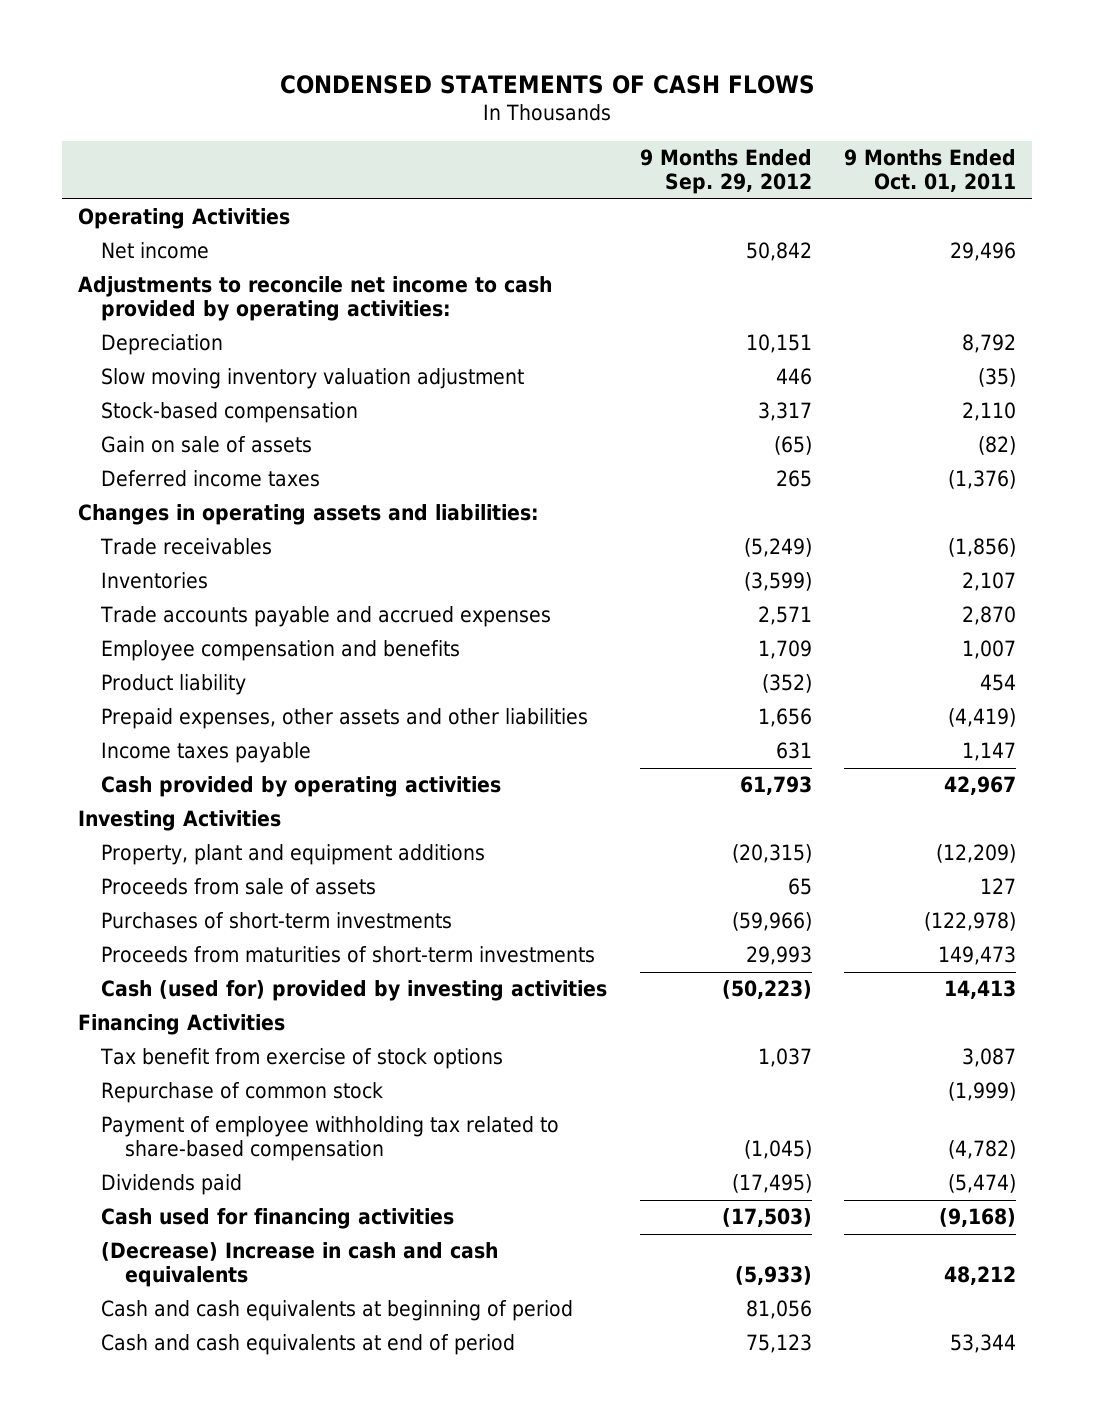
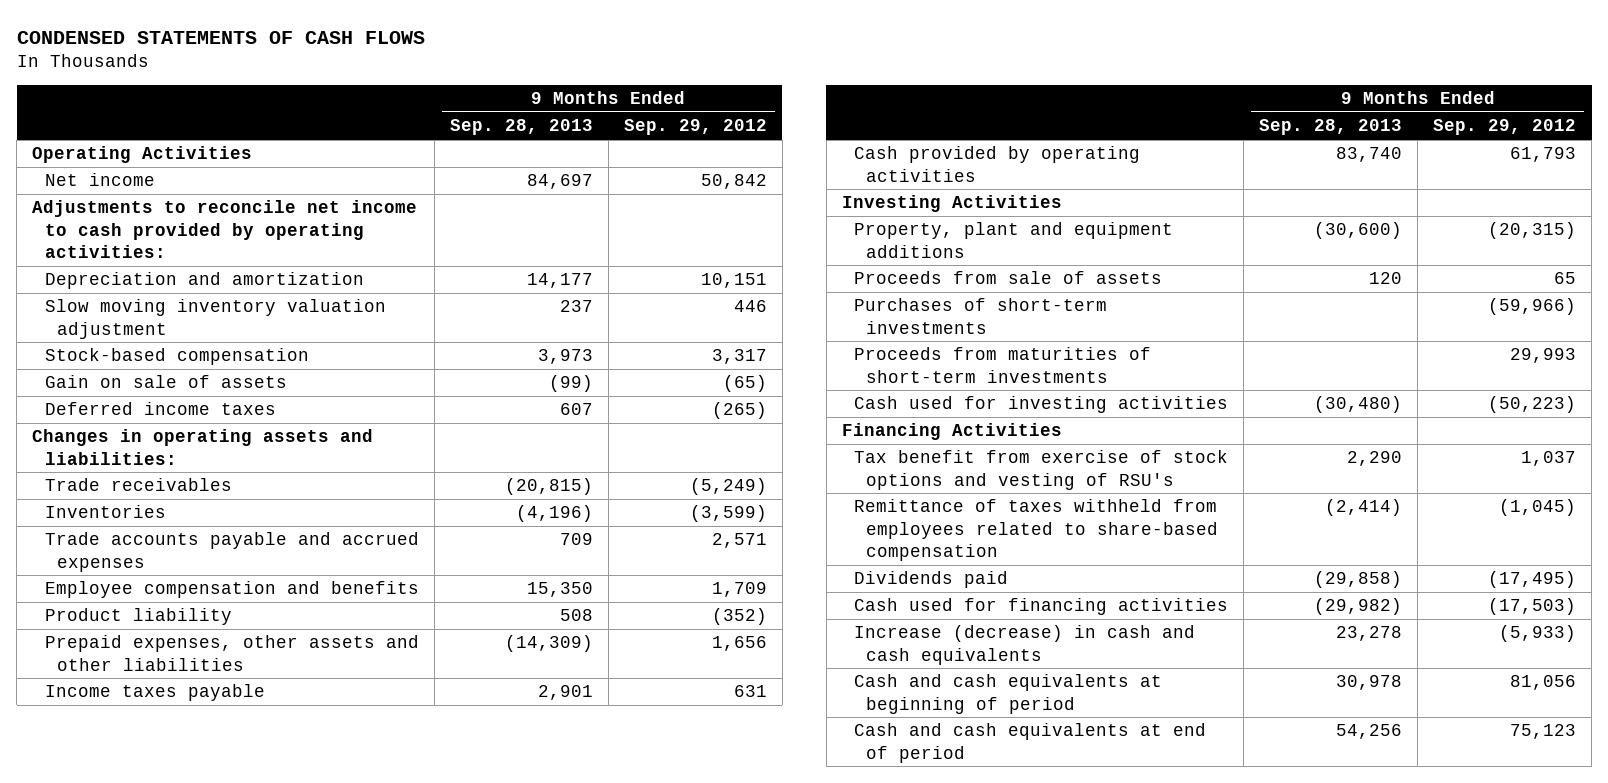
- | 9 Months Ended Sep. 29, 2012 | 9 Months Ended Oct. 01, 2011
+ | 9 Months Ended Sep. 28, 2013 | 9 Months Ended Sep. 29, 2012
- Depreciation | 10,151 | 8,792
+ Depreciation and amortization | 14,177 | 10,151
- Deferred income taxes | 265 | (1,376)
+ Deferred income taxes | 607 | (265)
- Cash (used for) provided by investing activities | (50,223) | 14,413
+ Cash used for investing activities | (30,480) | (50,223)
- Tax benefit from exercise of stock options | 1,037 | 3,087
- Repurchase of common stock | | (1,999)
- Payment of employee withholding tax related to share-based compensation | (1,045) | (4,782)
+ Tax benefit from exercise of stock options and vesting of RSU's | 2,290 | 1,037
+ Remittance of taxes withheld from employees related to share-based compensation | (2,414) | (1,045)
- (Decrease) Increase in cash and cash equivalents | (5,933) | 48,212
+ Increase (decrease) in cash and cash equivalents | 23,278 | (5,933)

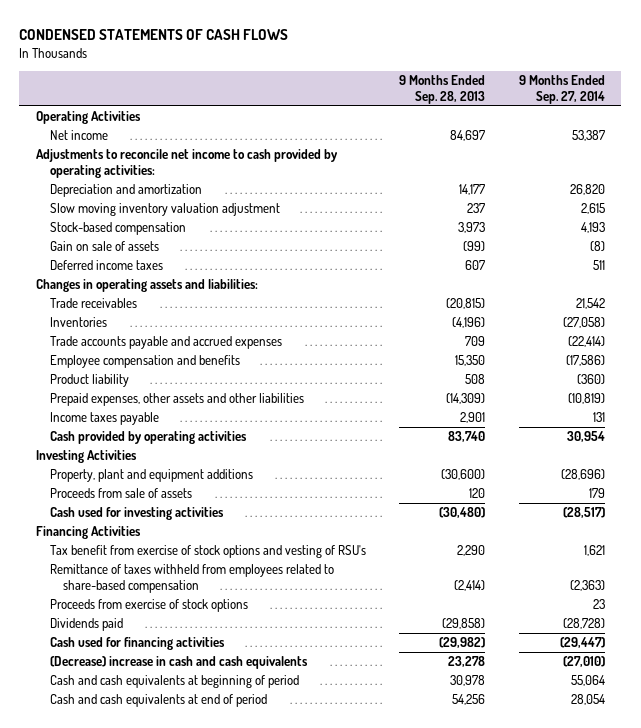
- | 9 Months Ended Sep. 28, 2013 | 9 Months Ended Sep. 29, 2012
+ | 9 Months Ended Sep. 28, 2013 | 9 Months Ended Sep. 27, 2014
- Purchases of short-term investments | | (59,966)
- Proceeds from maturities of short-term investments | | 29,993
+ Proceeds from exercise of stock options | | 23
- Increase (decrease) in cash and cash equivalents | 23,278 | (5,933)
+ (Decrease) increase in cash and cash equivalents | 23,278 | (27,010)

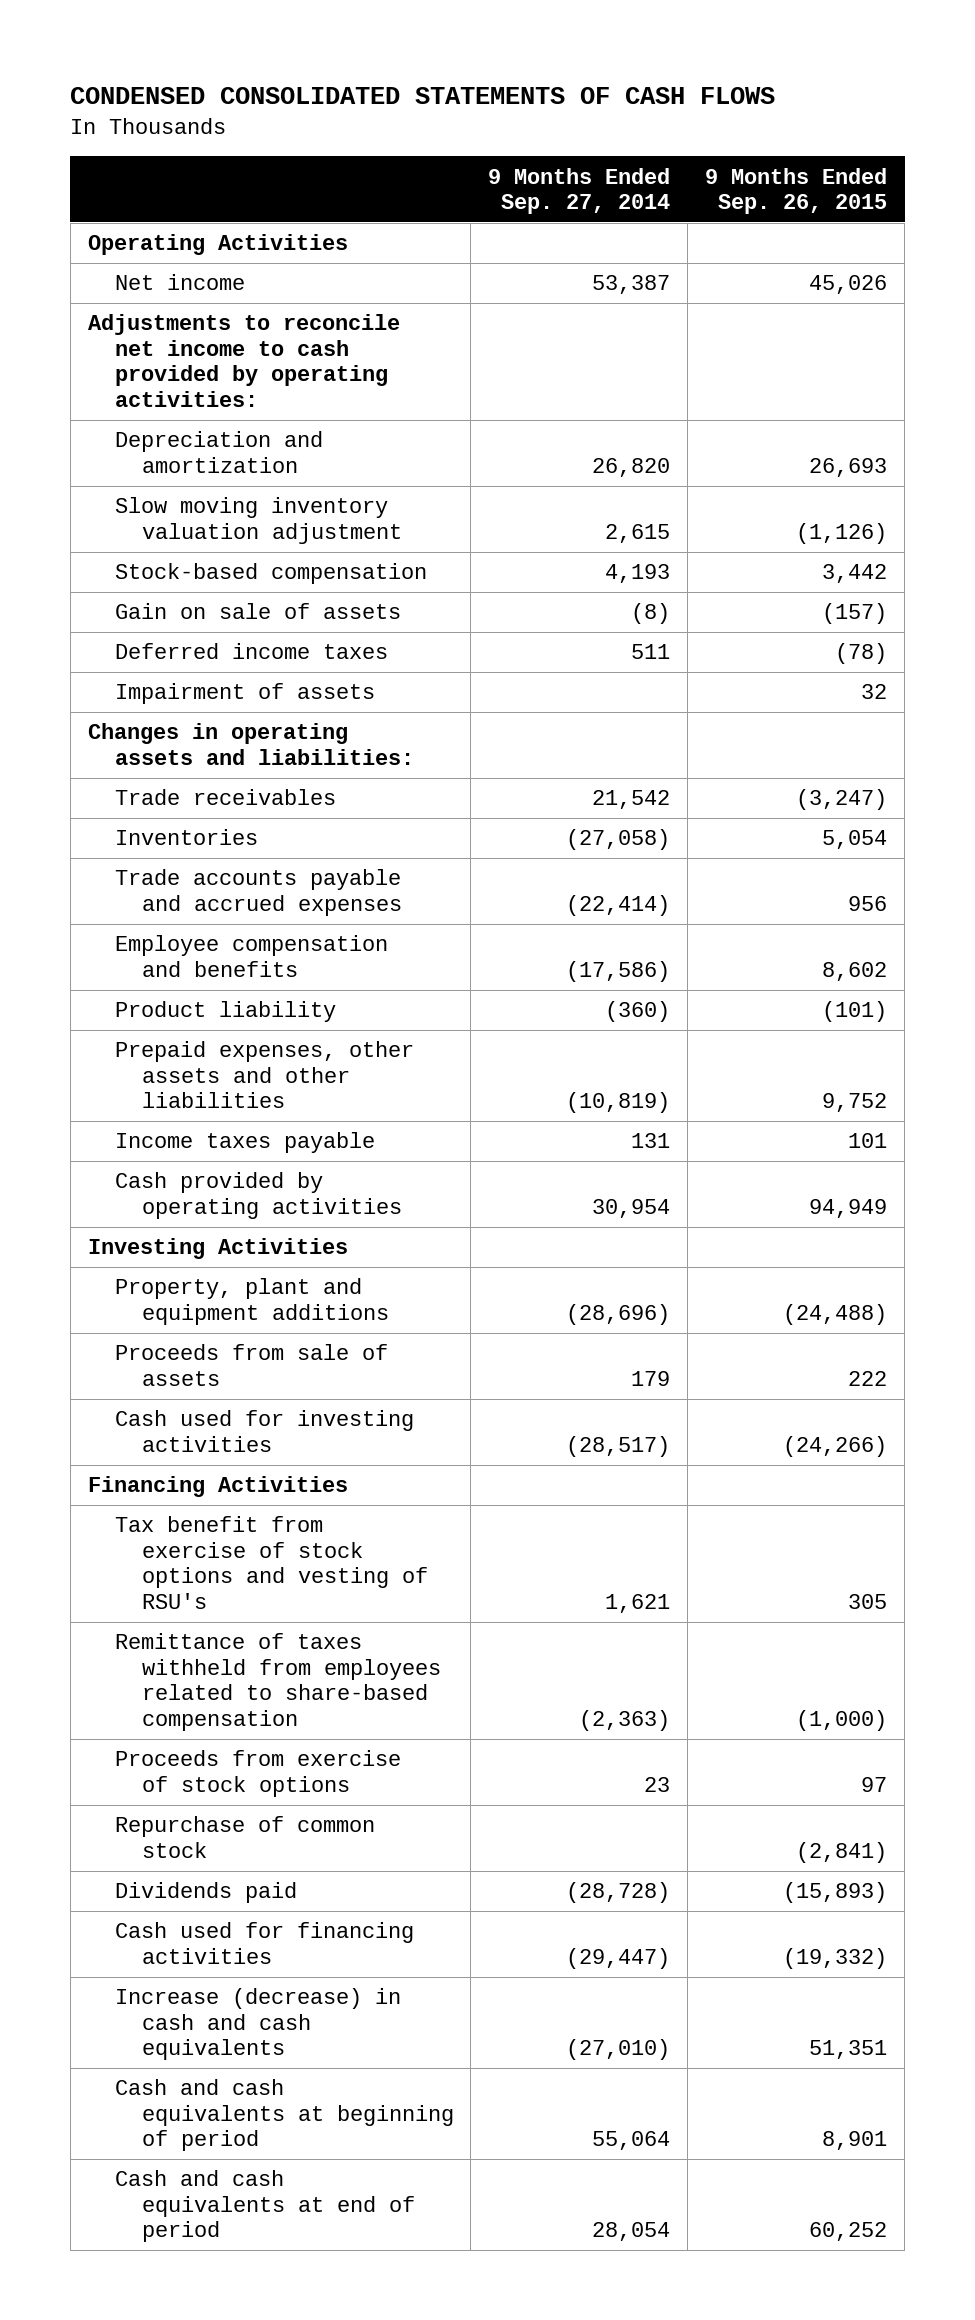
- CONDENSED STATEMENTS OF CASH FLOWS
+ CONDENSED CONSOLIDATED STATEMENTS OF CASH FLOWS
- | 9 Months Ended Sep. 28, 2013 | 9 Months Ended Sep. 27, 2014
+ | 9 Months Ended Sep. 27, 2014 | 9 Months Ended Sep. 26, 2015
+ Impairment of assets | | 32
+ Repurchase of common stock | | (2,841)
- (Decrease) increase in cash and cash equivalents | 23,278 | (27,010)
+ Increase (decrease) in cash and cash equivalents | (27,010) | 51,351

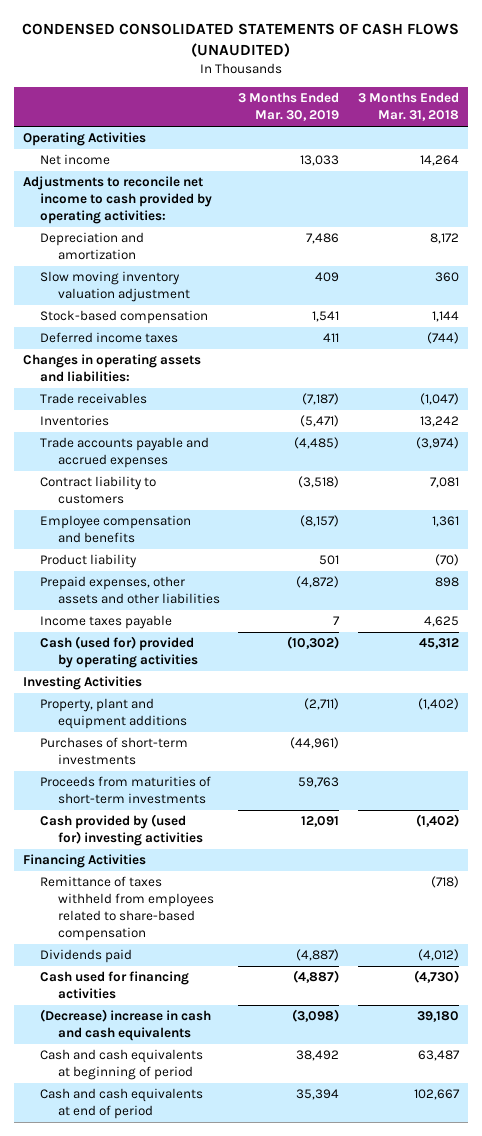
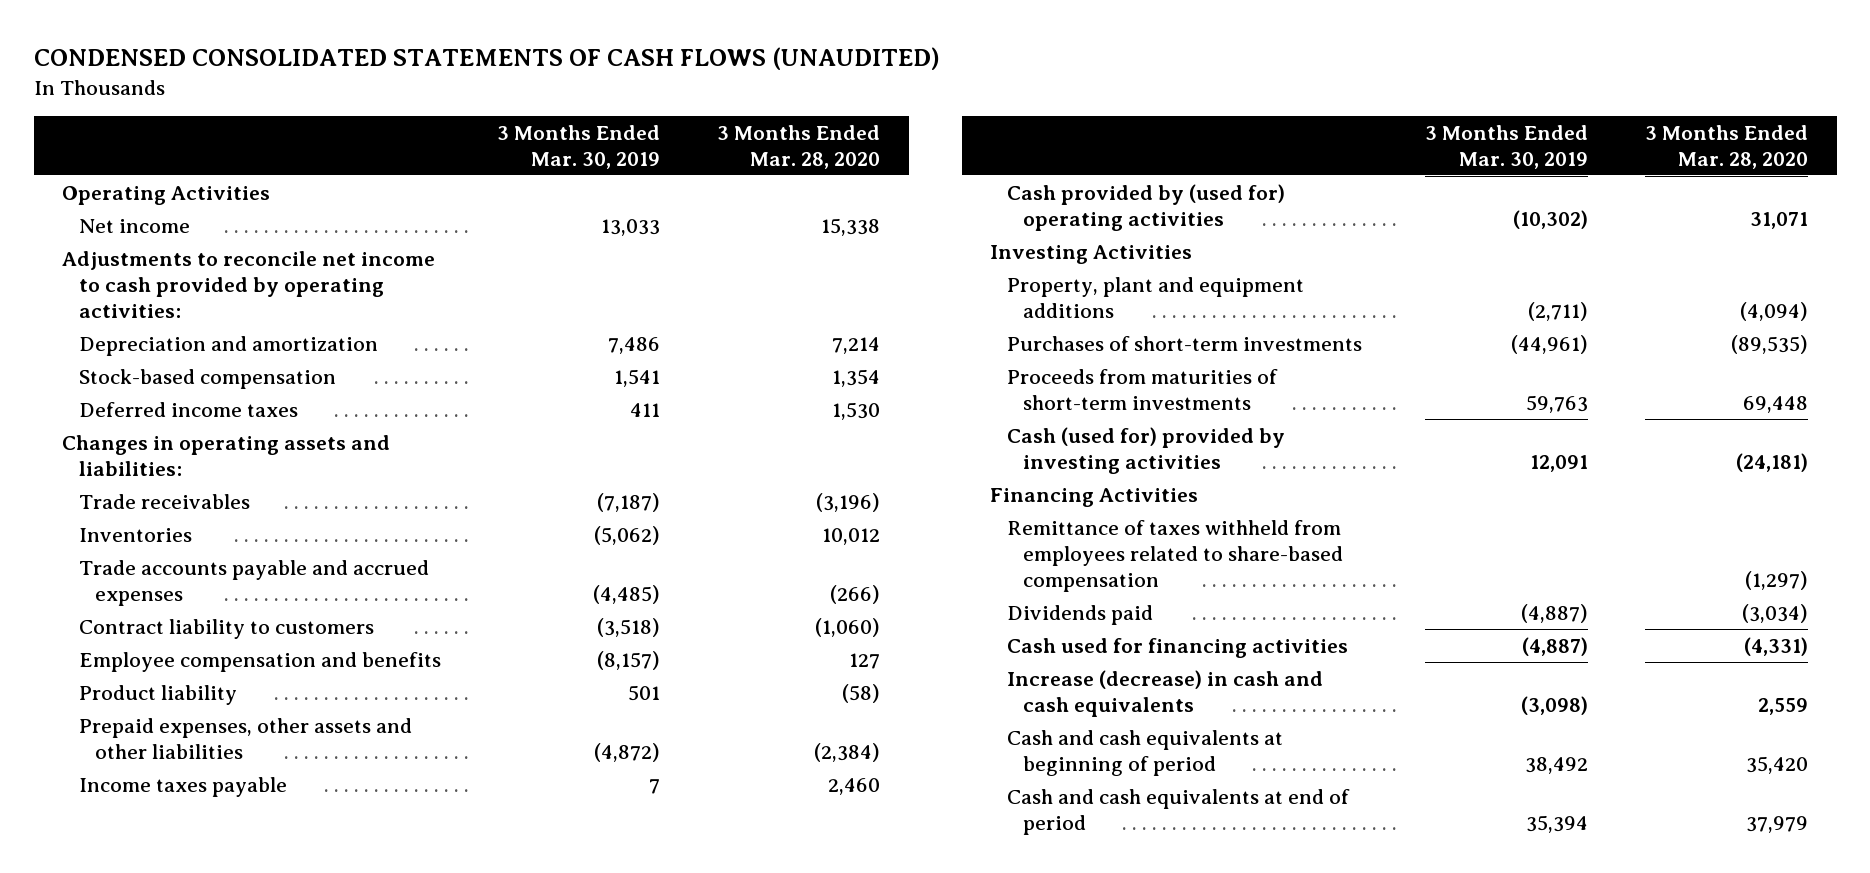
- | 3 Months Ended Mar. 30, 2019 | 3 Months Ended Mar. 31, 2018
+ | 3 Months Ended Mar. 30, 2019 | 3 Months Ended Mar. 28, 2020
- Slow moving inventory valuation adjustment | 409 | 360
- Inventories | (5,471) | 13,242
+ Inventories | (5,062) | 10,012
- Cash (used for) provided by operating activities | (10,302) | 45,312
+ Cash provided by (used for) operating activities | (10,302) | 31,071
- Cash provided by (used for) investing activities | 12,091 | (1,402)
+ Cash (used for) provided by investing activities | 12,091 | (24,181)
- (Decrease) increase in cash and cash equivalents | (3,098) | 39,180
+ Increase (decrease) in cash and cash equivalents | (3,098) | 2,559

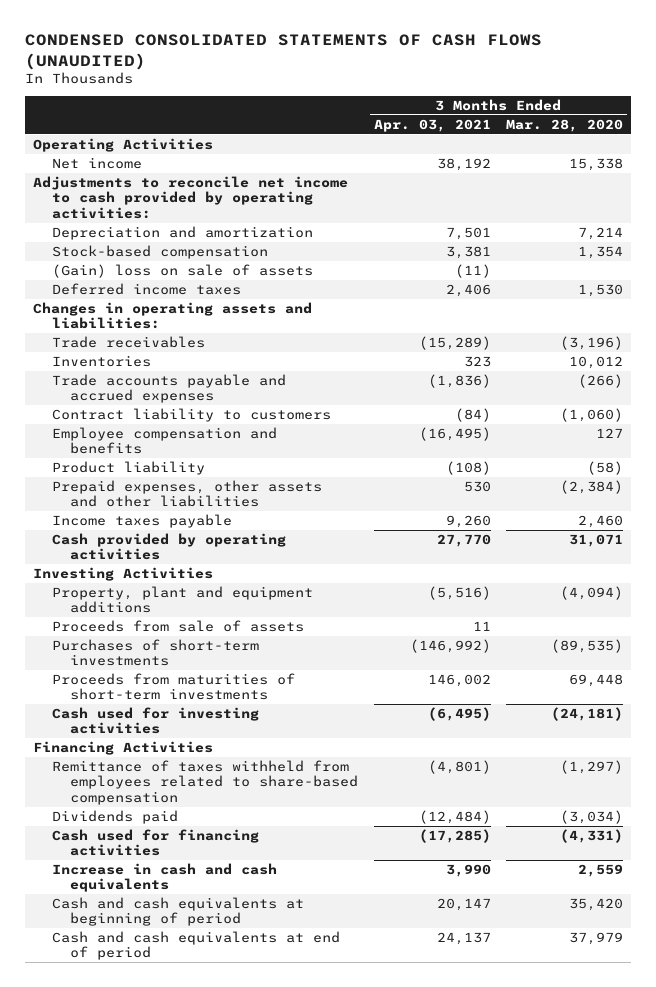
- | 3 Months Ended Mar. 30, 2019 | 3 Months Ended Mar. 28, 2020
+ | 3 Months Ended Apr. 03, 2021 | 3 Months Ended Mar. 28, 2020
+ (Gain) loss on sale of assets | (11) |
- Cash provided by (used for) operating activities | (10,302) | 31,071
+ Cash provided by operating activities | 27,770 | 31,071
+ Proceeds from sale of assets | 11 |
- Cash (used for) provided by investing activities | 12,091 | (24,181)
+ Cash used for investing activities | (6,495) | (24,181)
- Increase (decrease) in cash and cash equivalents | (3,098) | 2,559
+ Increase in cash and cash equivalents | 3,990 | 2,559

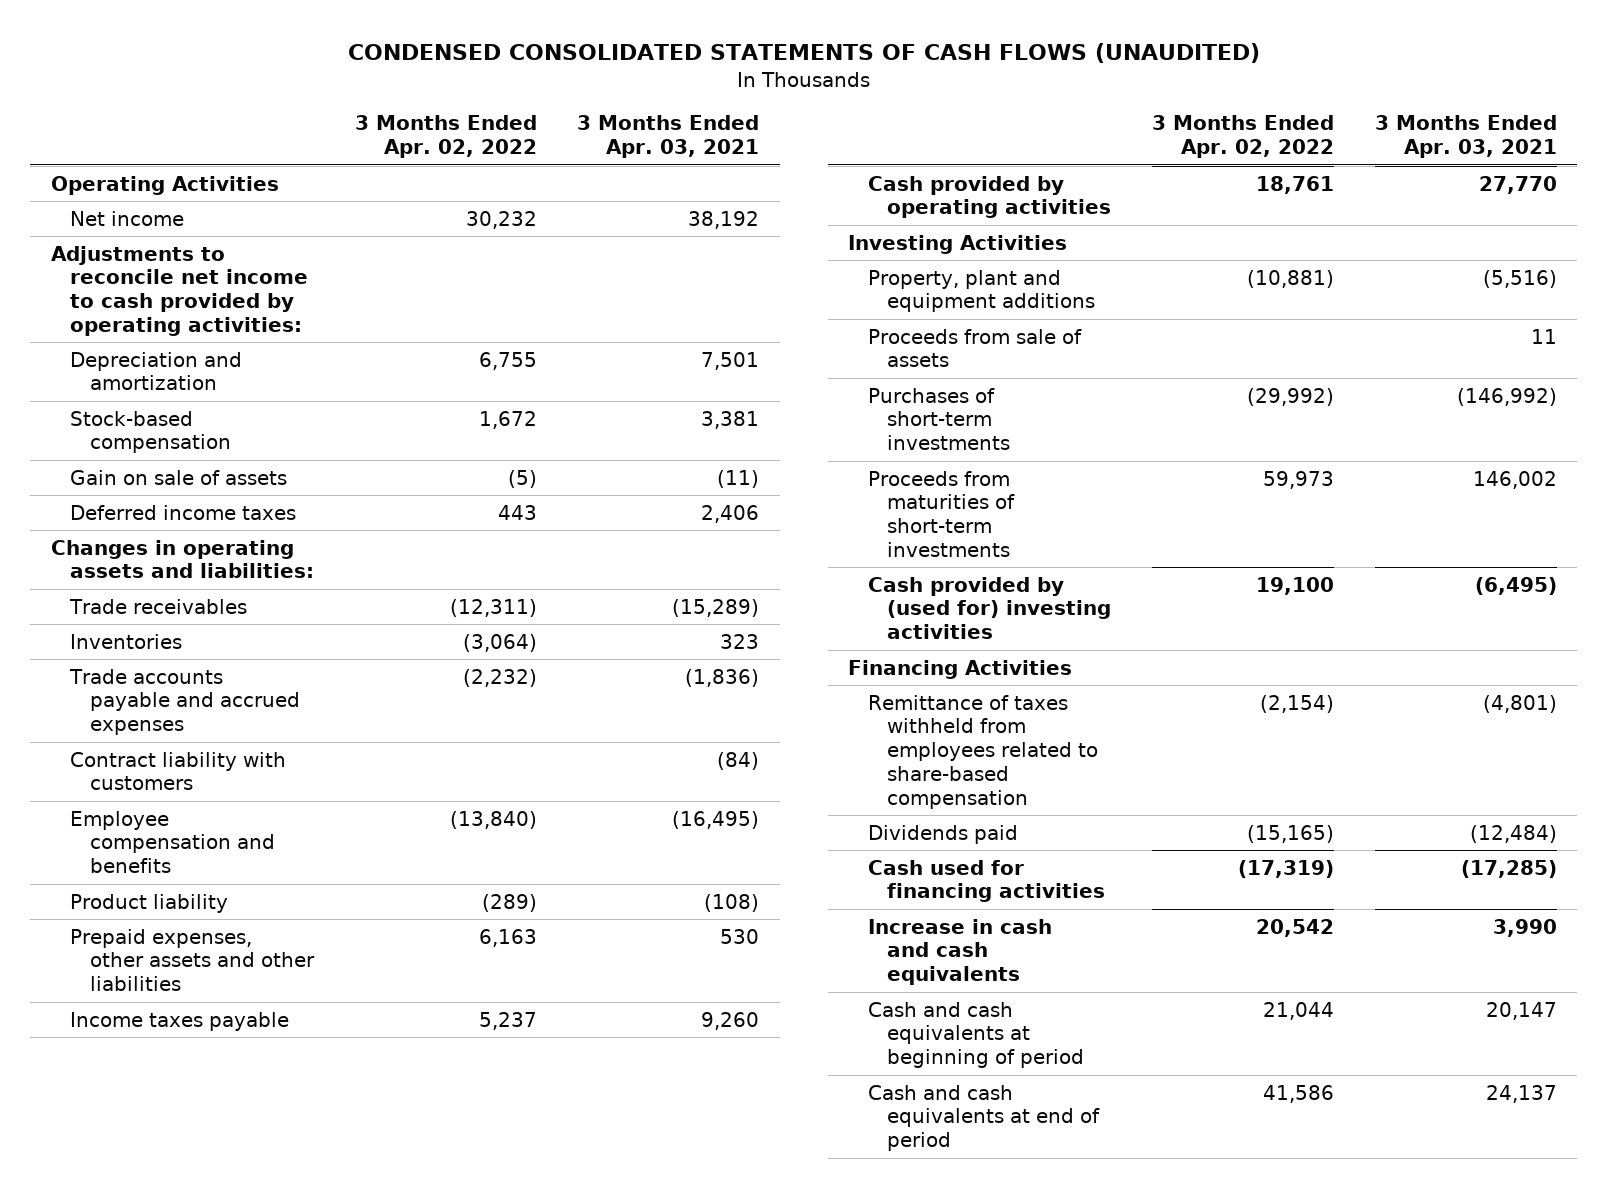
- | 3 Months Ended Apr. 03, 2021 | 3 Months Ended Mar. 28, 2020
+ | 3 Months Ended Apr. 02, 2022 | 3 Months Ended Apr. 03, 2021
- (Gain) loss on sale of assets | (11) |
+ Gain on sale of assets | (5) | (11)
- Contract liability to customers | (84) | (1,060)
+ Contract liability with customers | | (84)
- Cash used for investing activities | (6,495) | (24,181)
+ Cash provided by (used for) investing activities | 19,100 | (6,495)

